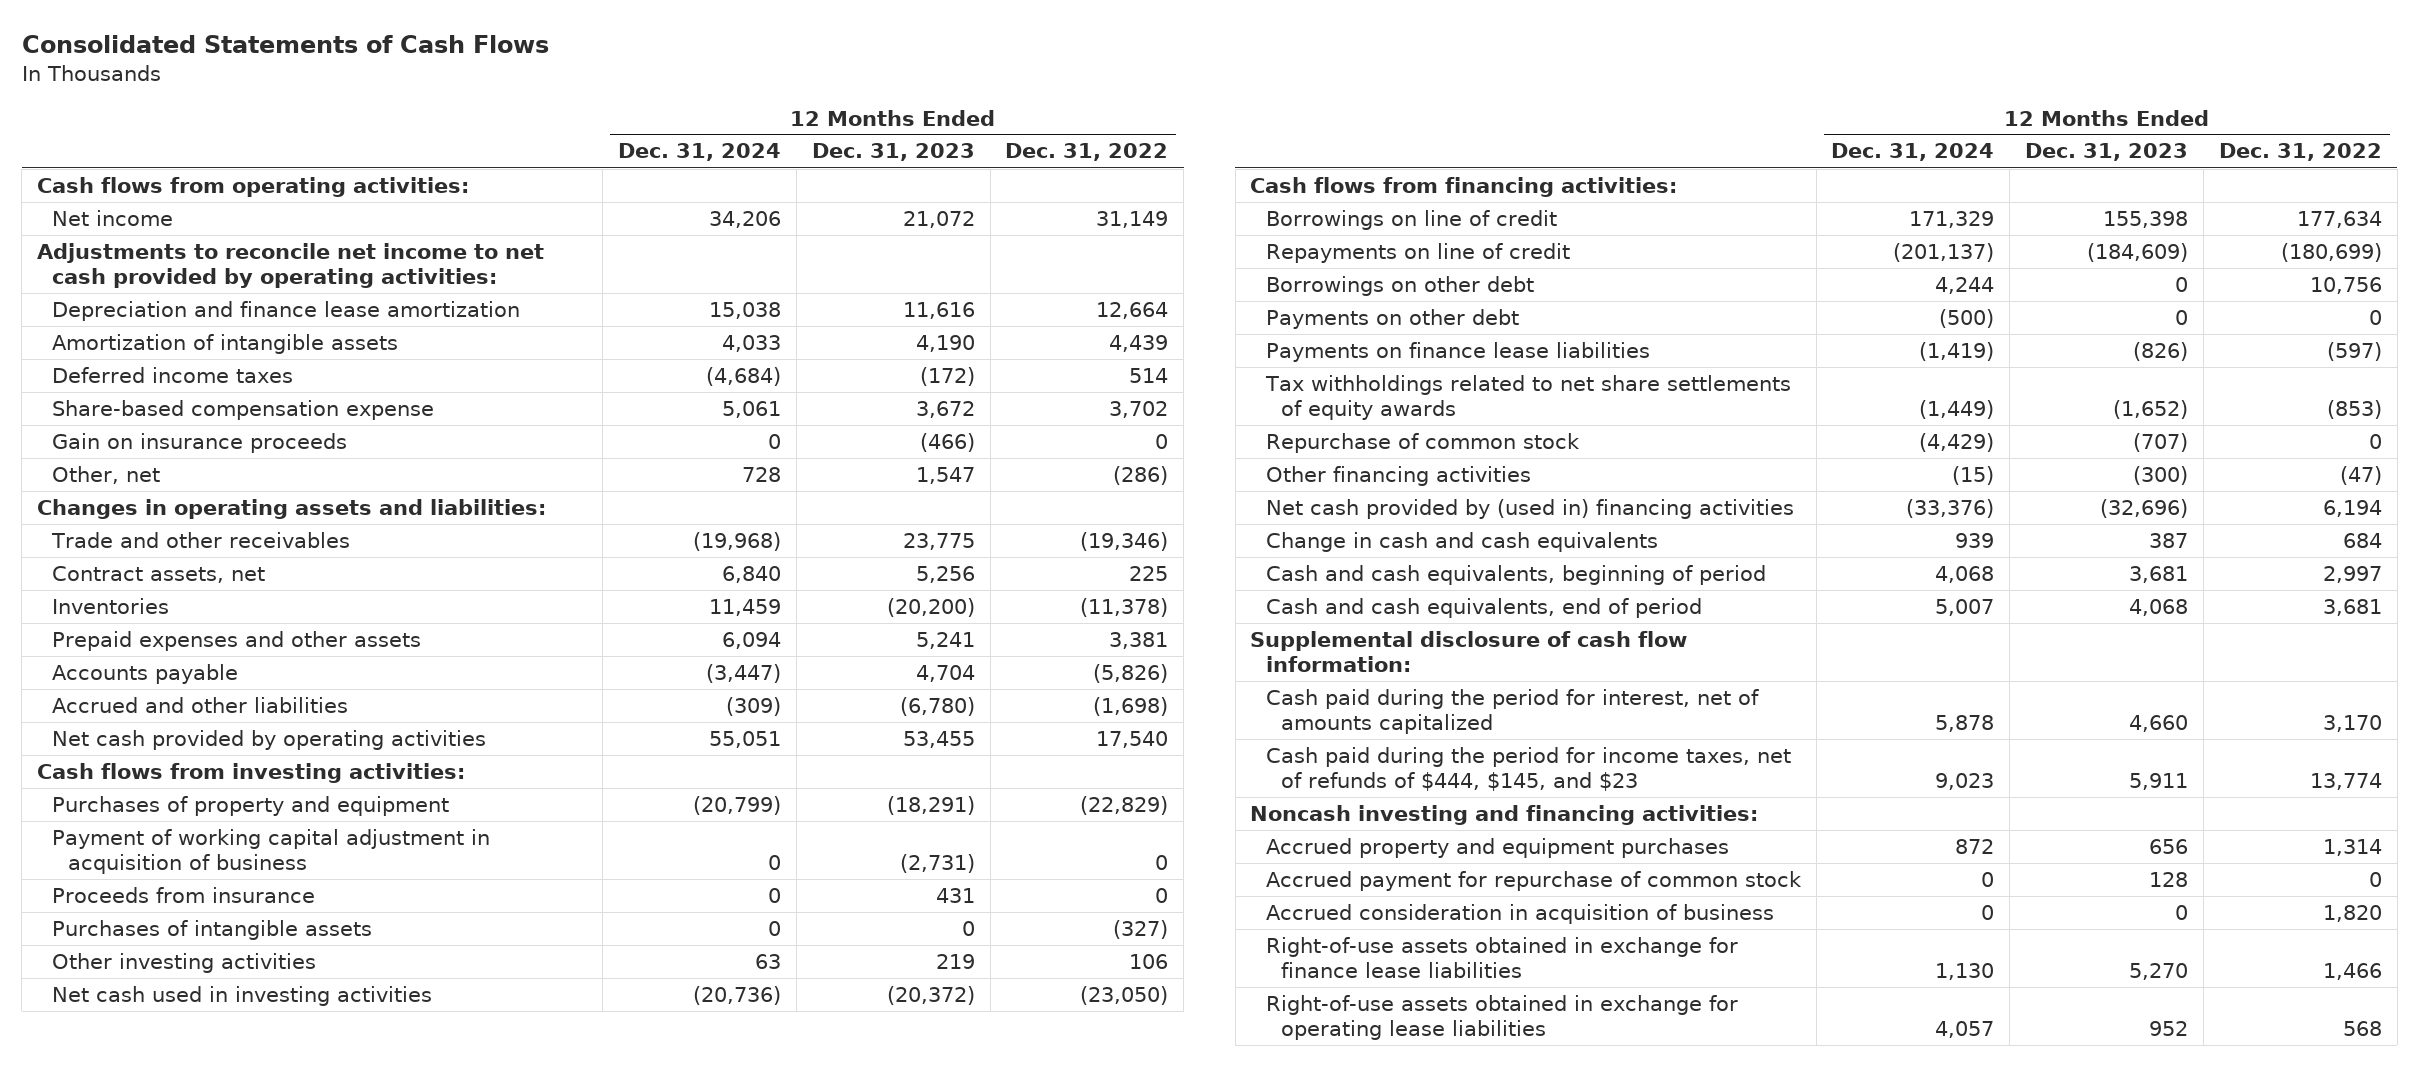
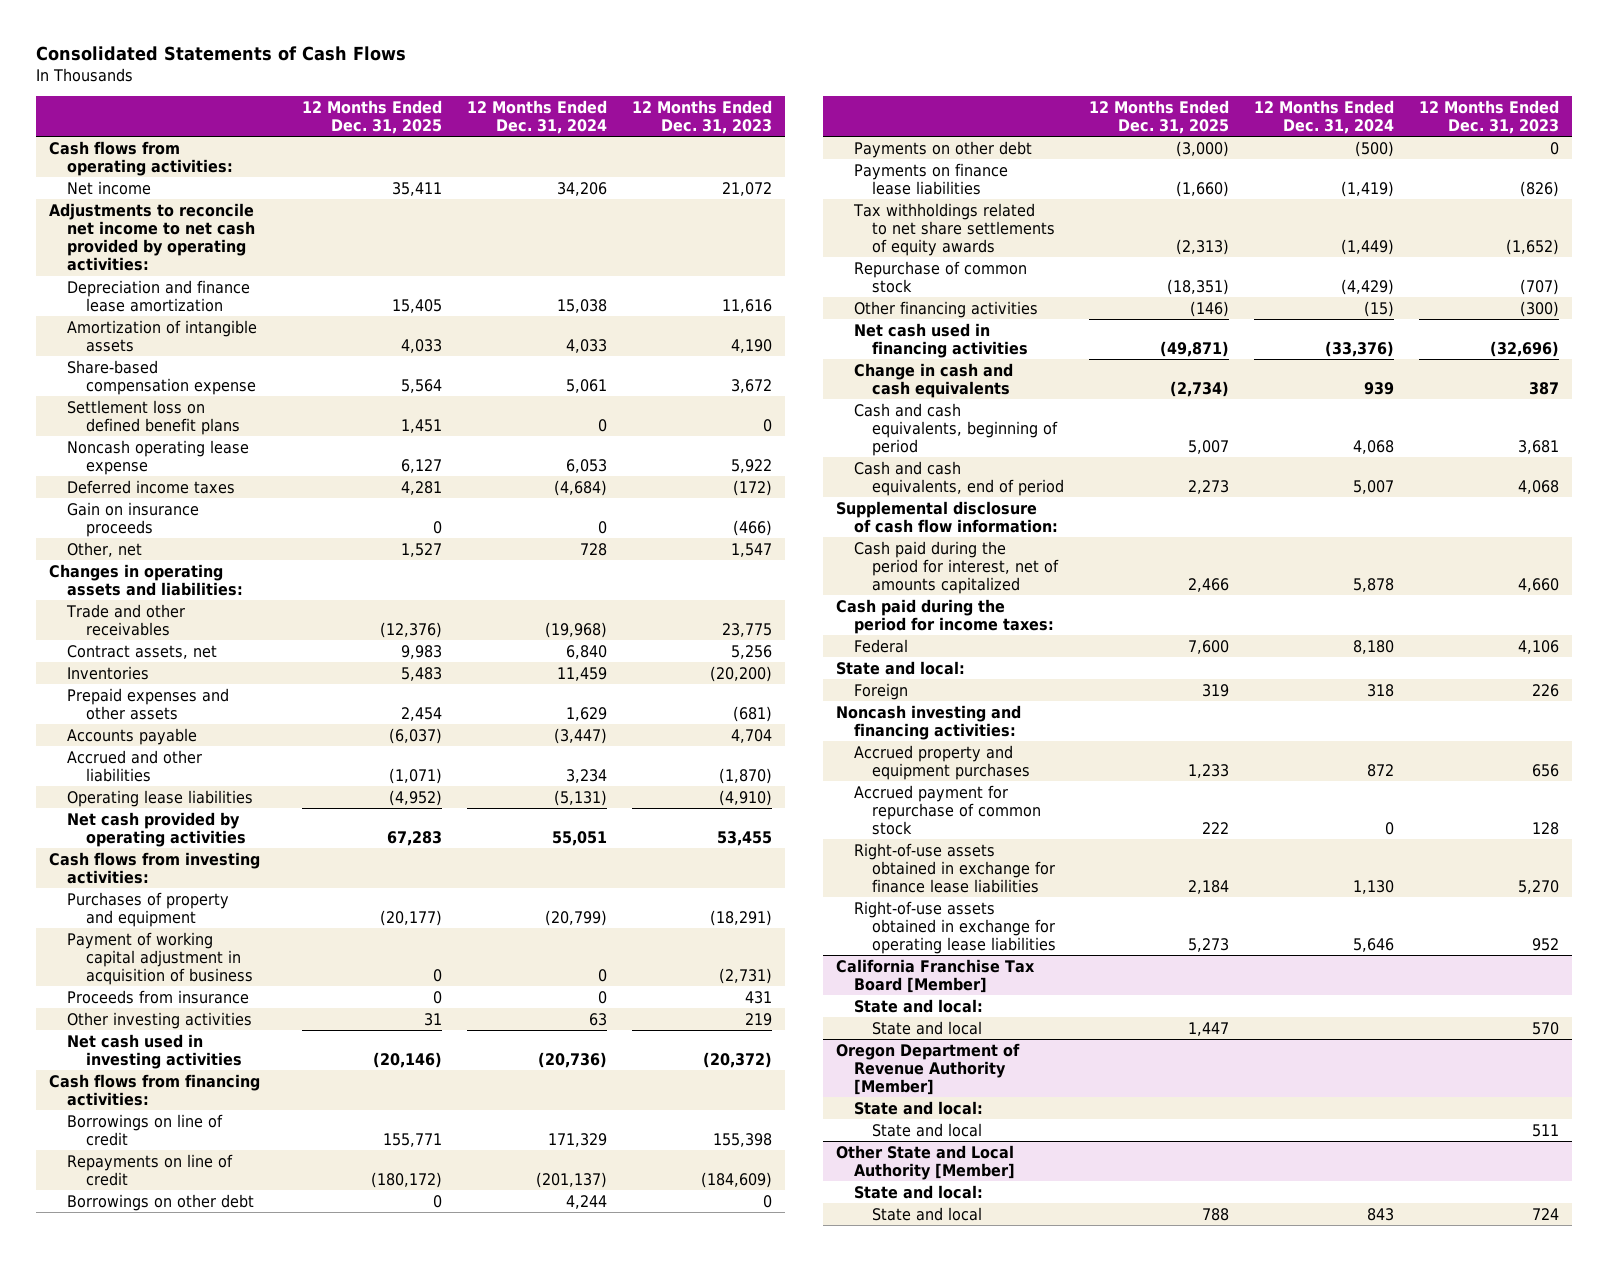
- | 12 Months Ended Dec. 31, 2024 | 12 Months Ended Dec. 31, 2023 | 12 Months Ended Dec. 31, 2022
+ | 12 Months Ended Dec. 31, 2025 | 12 Months Ended Dec. 31, 2024 | 12 Months Ended Dec. 31, 2023
+ Settlement loss on defined benefit plans | 1,451 | 0 | 0
+ Noncash operating lease expense | 6,127 | 6,053 | 5,922
moved down: Deferred income taxes | 4,281 | (4,684) | (172)
- Prepaid expenses and other assets | 6,094 | 5,241 | 3,381
+ Prepaid expenses and other assets | 2,454 | 1,629 | (681)
- Accrued and other liabilities | (309) | (6,780) | (1,698)
+ Accrued and other liabilities | (1,071) | 3,234 | (1,870)
+ Operating lease liabilities | (4,952) | (5,131) | (4,910)
- Purchases of intangible assets | 0 | 0 | (327)
- Net cash provided by (used in) financing activities | (33,376) | (32,696) | 6,194
+ Net cash used in financing activities | (49,871) | (33,376) | (32,696)
- Cash paid during the period for income taxes, net of refunds of $444, $145, and $23 | 9,023 | 5,911 | 13,774
+ Cash paid during the period for income taxes:
+ Federal | 7,600 | 8,180 | 4,106
+ State and local:
+ Foreign | 319 | 318 | 226
- Accrued consideration in acquisition of business | 0 | 0 | 1,820
- Right-of-use assets obtained in exchange for operating lease liabilities | 4,057 | 952 | 568
+ Right-of-use assets obtained in exchange for operating lease liabilities | 5,273 | 5,646 | 952
+ California Franchise Tax Board [Member]
+ State and local:
+ State and local | 1,447 | | 570
+ Oregon Department of Revenue Authority [Member]
+ State and local:
+ State and local | | | 511
+ Other State and Local Authority [Member]
+ State and local:
+ State and local | 788 | 843 | 724

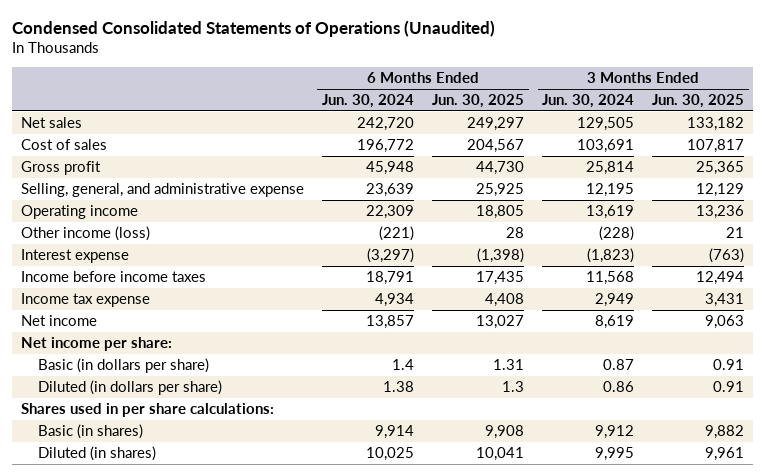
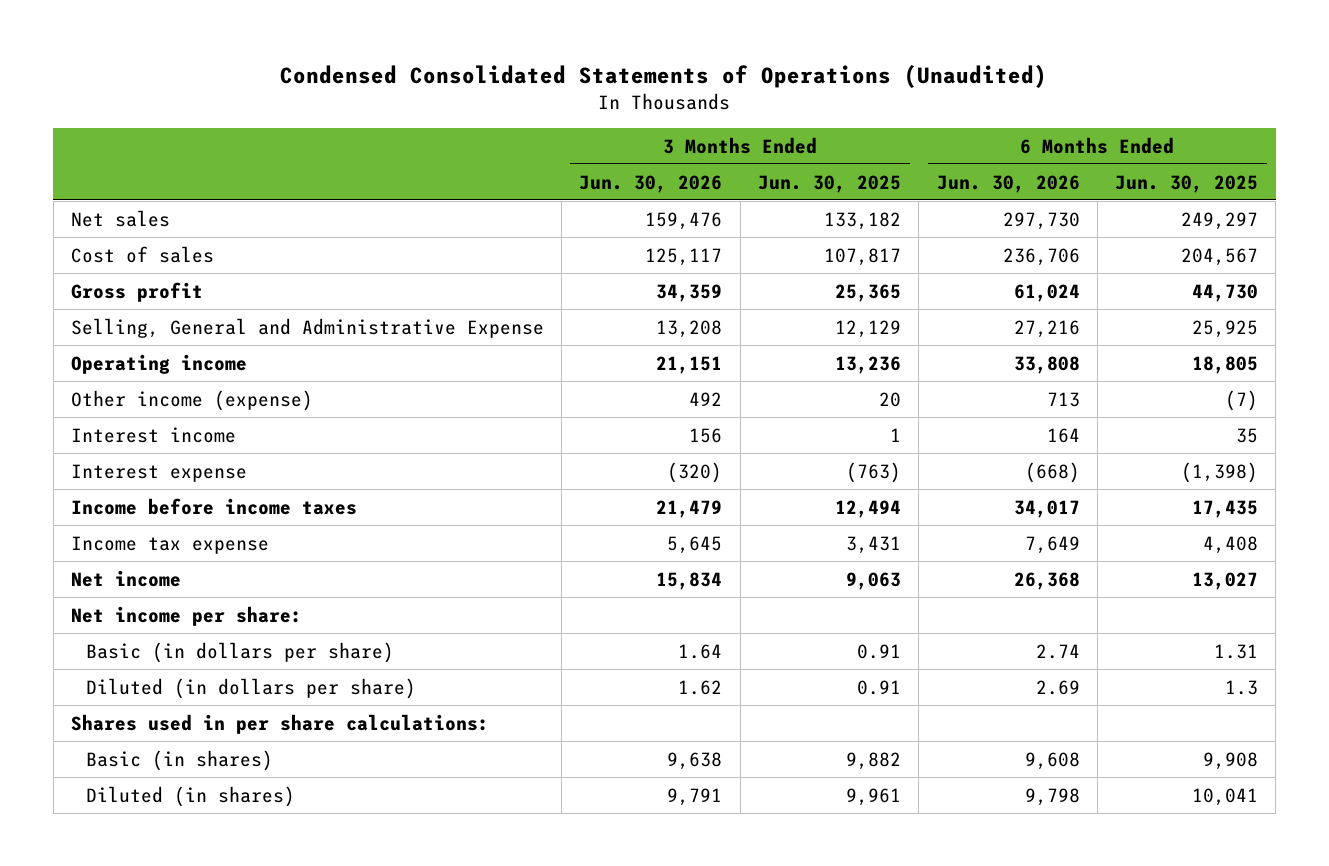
- | 6 Months Ended Jun. 30, 2024 | 6 Months Ended Jun. 30, 2025 | 3 Months Ended Jun. 30, 2024 | 3 Months Ended Jun. 30, 2025
+ | 3 Months Ended Jun. 30, 2026 | 3 Months Ended Jun. 30, 2025 | 6 Months Ended Jun. 30, 2026 | 6 Months Ended Jun. 30, 2025
- Selling, general, and administrative expense | 23,639 | 25,925 | 12,195 | 12,129
+ Selling, General and Administrative Expense | 13,208 | 12,129 | 27,216 | 25,925
- Other income (loss) | (221) | 28 | (228) | 21
+ Other income (expense) | 492 | 20 | 713 | (7)
+ Interest income | 156 | 1 | 164 | 35

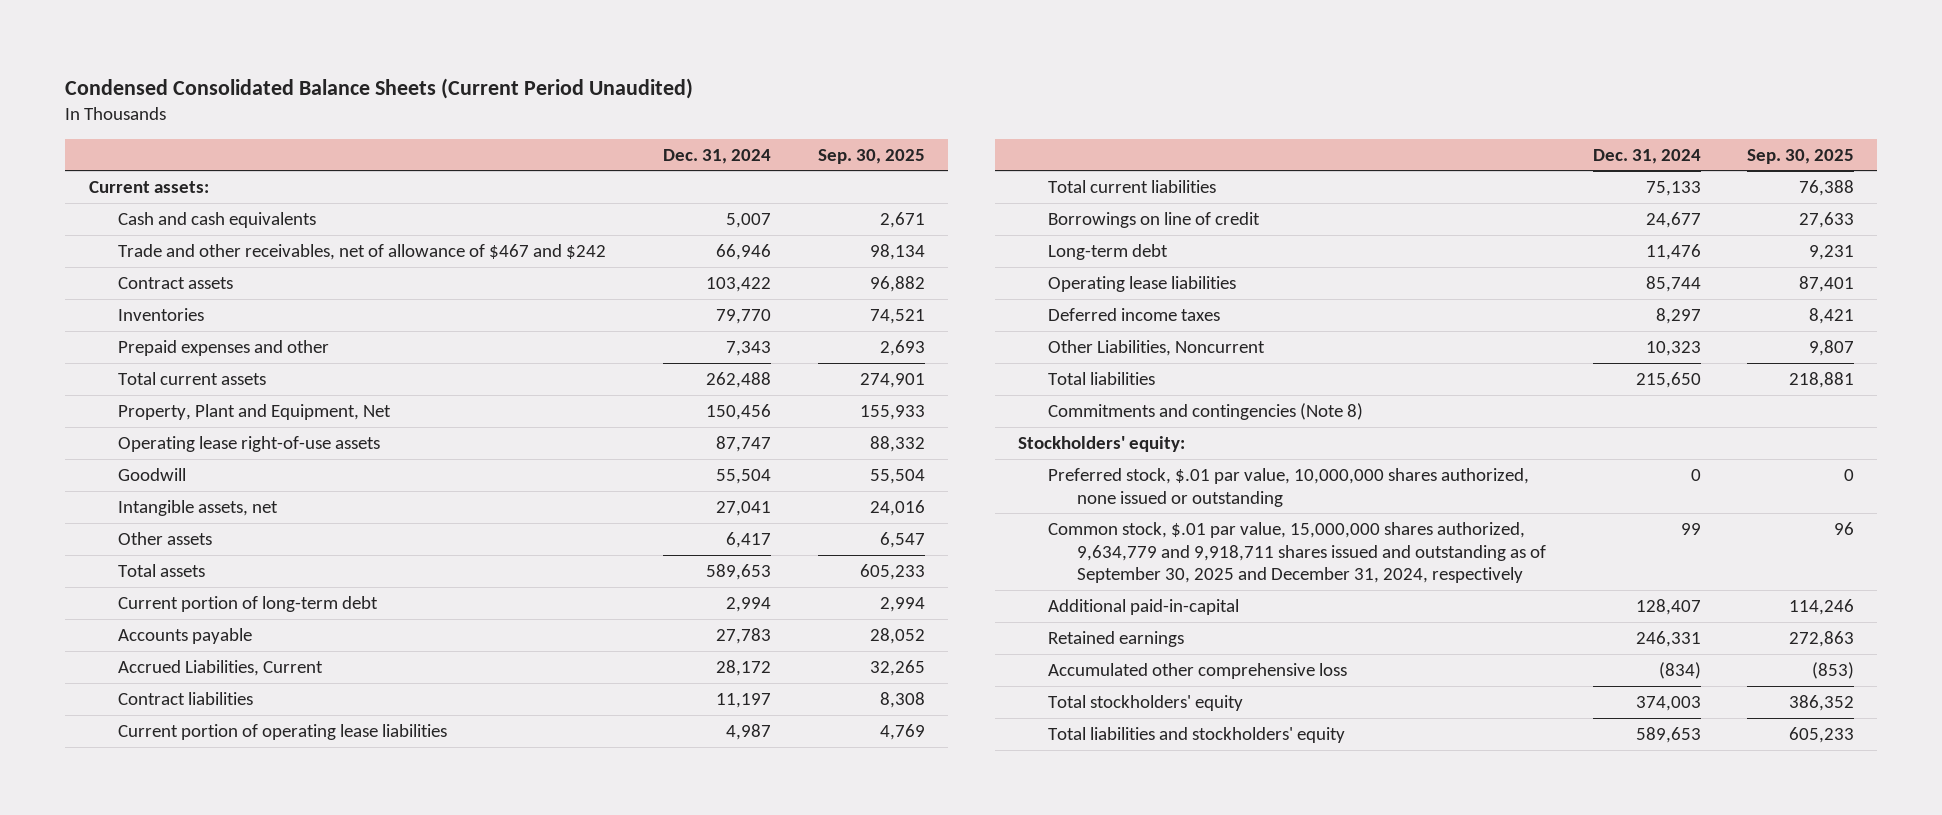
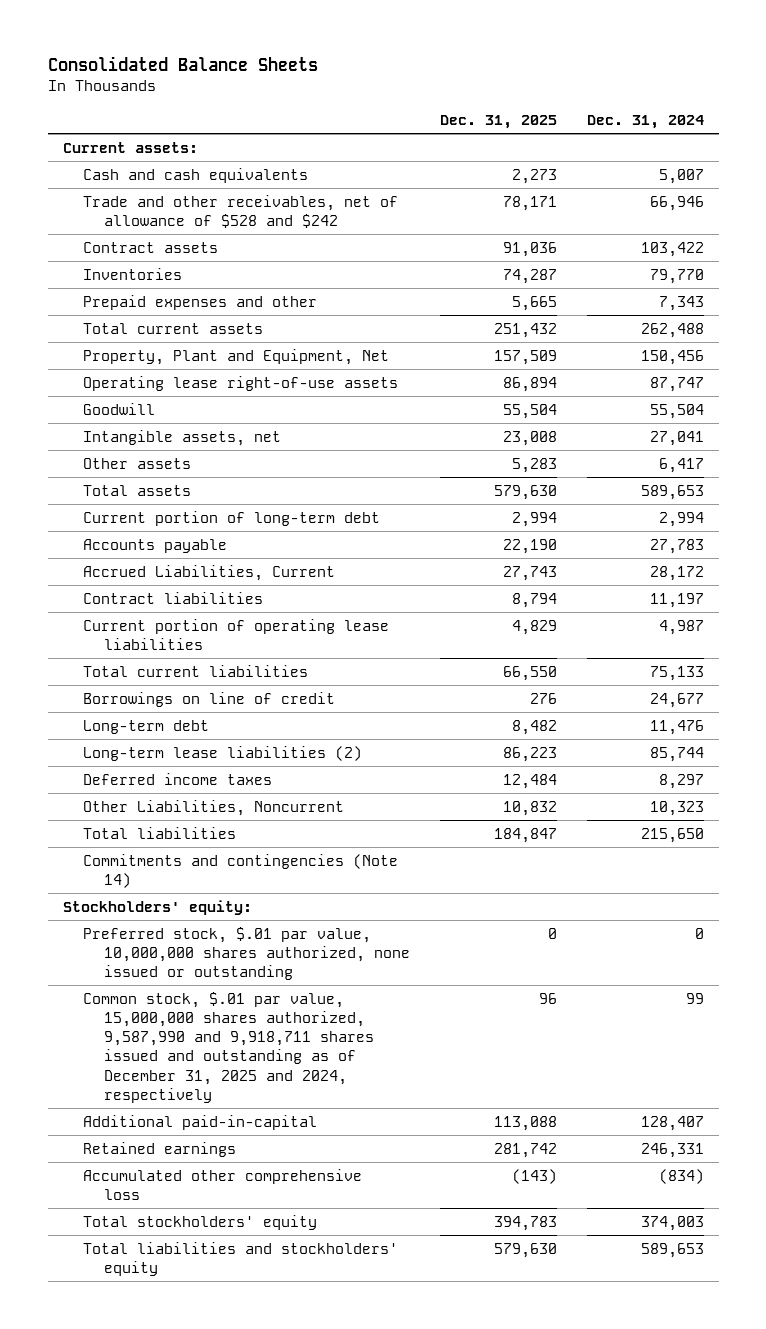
- Condensed Consolidated Balance Sheets (Current Period Unaudited)
+ Consolidated Balance Sheets
- | Dec. 31, 2024 | Sep. 30, 2025
+ | Dec. 31, 2025 | Dec. 31, 2024
- Trade and other receivables, net of allowance of $467 and $242 | 66,946 | 98,134
+ Trade and other receivables, net of allowance of $528 and $242 | 78,171 | 66,946
- Operating lease liabilities | 85,744 | 87,401
+ Long-term lease liabilities (2) | 86,223 | 85,744
- Commitments and contingencies (Note 8)
+ Commitments and contingencies (Note 14)
- Common stock, $.01 par value, 15,000,000 shares authorized, 9,634,779 and 9,918,711 shares issued and outstanding as of September 30, 2025 and December 31, 2024, respectively | 99 | 96
+ Common stock, $.01 par value, 15,000,000 shares authorized, 9,587,990 and 9,918,711 shares issued and outstanding as of December 31, 2025 and 2024, respectively | 96 | 99

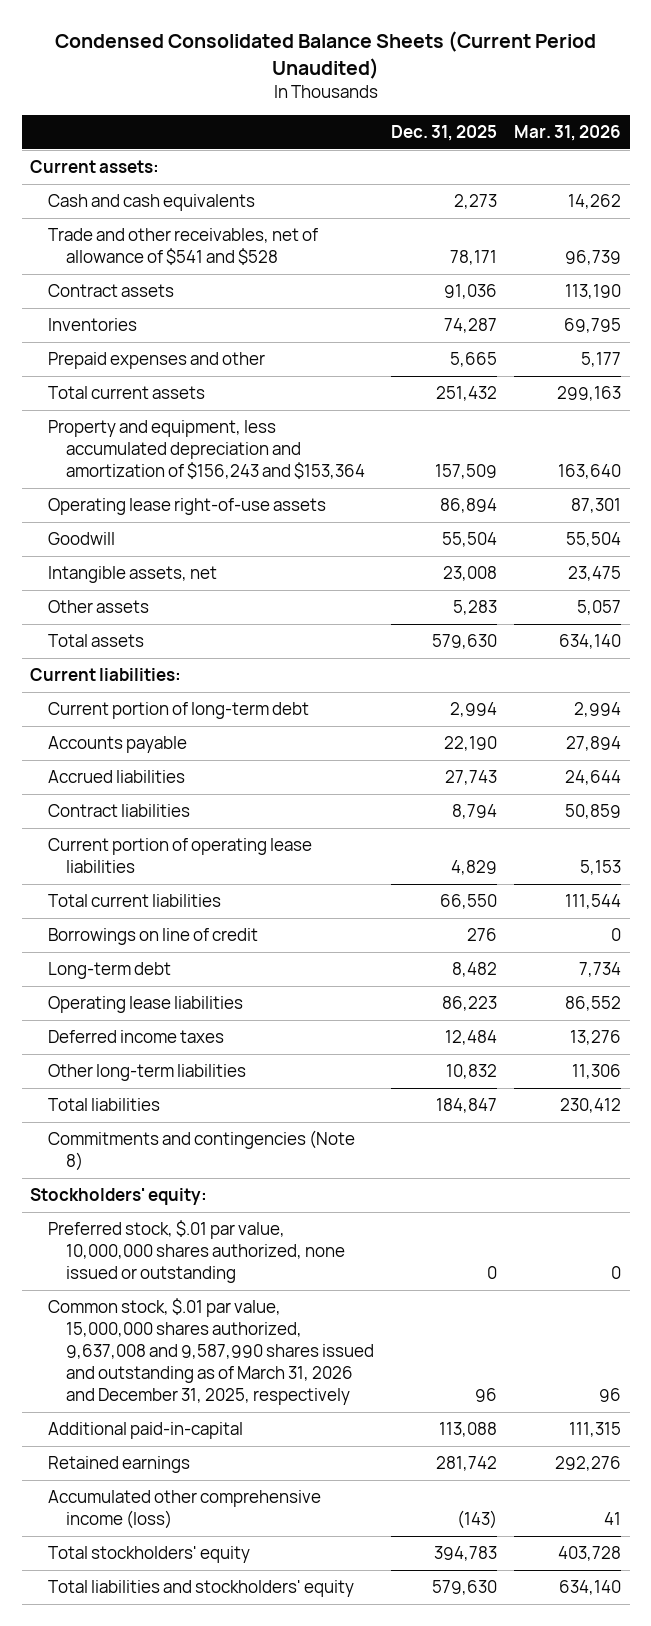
- Consolidated Balance Sheets
+ Condensed Consolidated Balance Sheets (Current Period Unaudited)
- | Dec. 31, 2025 | Dec. 31, 2024
+ | Dec. 31, 2025 | Mar. 31, 2026
- Trade and other receivables, net of allowance of $528 and $242 | 78,171 | 66,946
+ Trade and other receivables, net of allowance of $541 and $528 | 78,171 | 96,739
- Property, Plant and Equipment, Net | 157,509 | 150,456
+ Property and equipment, less accumulated depreciation and amortization of $156,243 and $153,364 | 157,509 | 163,640
+ Current liabilities:
- Accrued Liabilities, Current | 27,743 | 28,172
+ Accrued liabilities | 27,743 | 24,644
- Long-term lease liabilities (2) | 86,223 | 85,744
+ Operating lease liabilities | 86,223 | 86,552
- Other Liabilities, Noncurrent | 10,832 | 10,323
+ Other long-term liabilities | 10,832 | 11,306
- Commitments and contingencies (Note 14)
+ Commitments and contingencies (Note 8)
- Common stock, $.01 par value, 15,000,000 shares authorized, 9,587,990 and 9,918,711 shares issued and outstanding as of December 31, 2025 and 2024, respectively | 96 | 99
+ Common stock, $.01 par value, 15,000,000 shares authorized, 9,637,008 and 9,587,990 shares issued and outstanding as of March 31, 2026 and December 31, 2025, respectively | 96 | 96
- Accumulated other comprehensive loss | (143) | (834)
+ Accumulated other comprehensive income (loss) | (143) | 41

